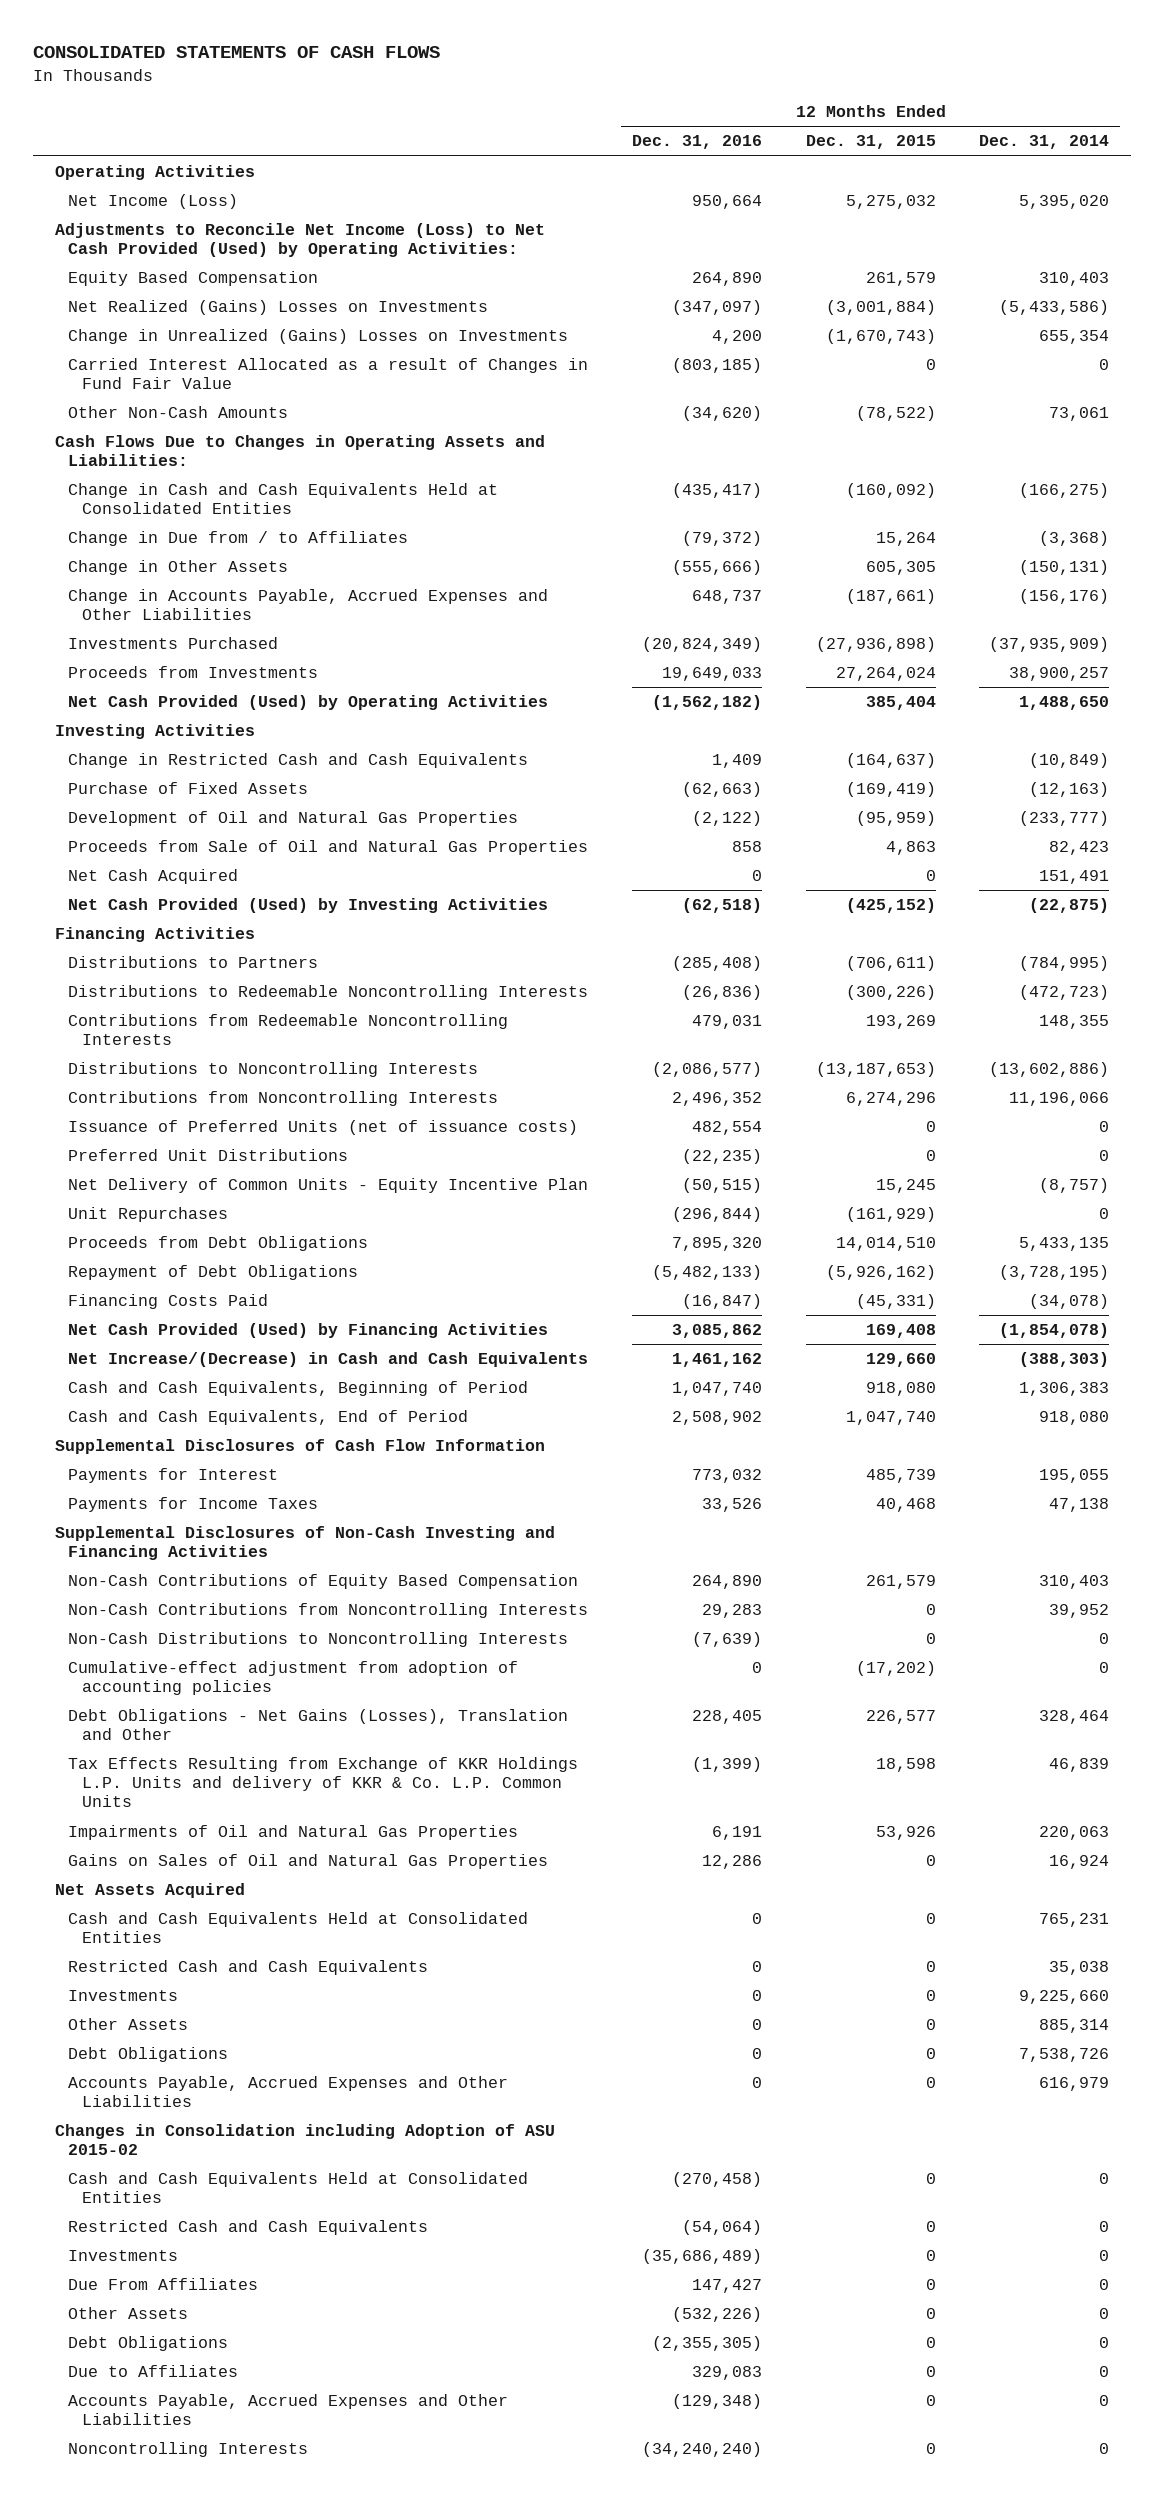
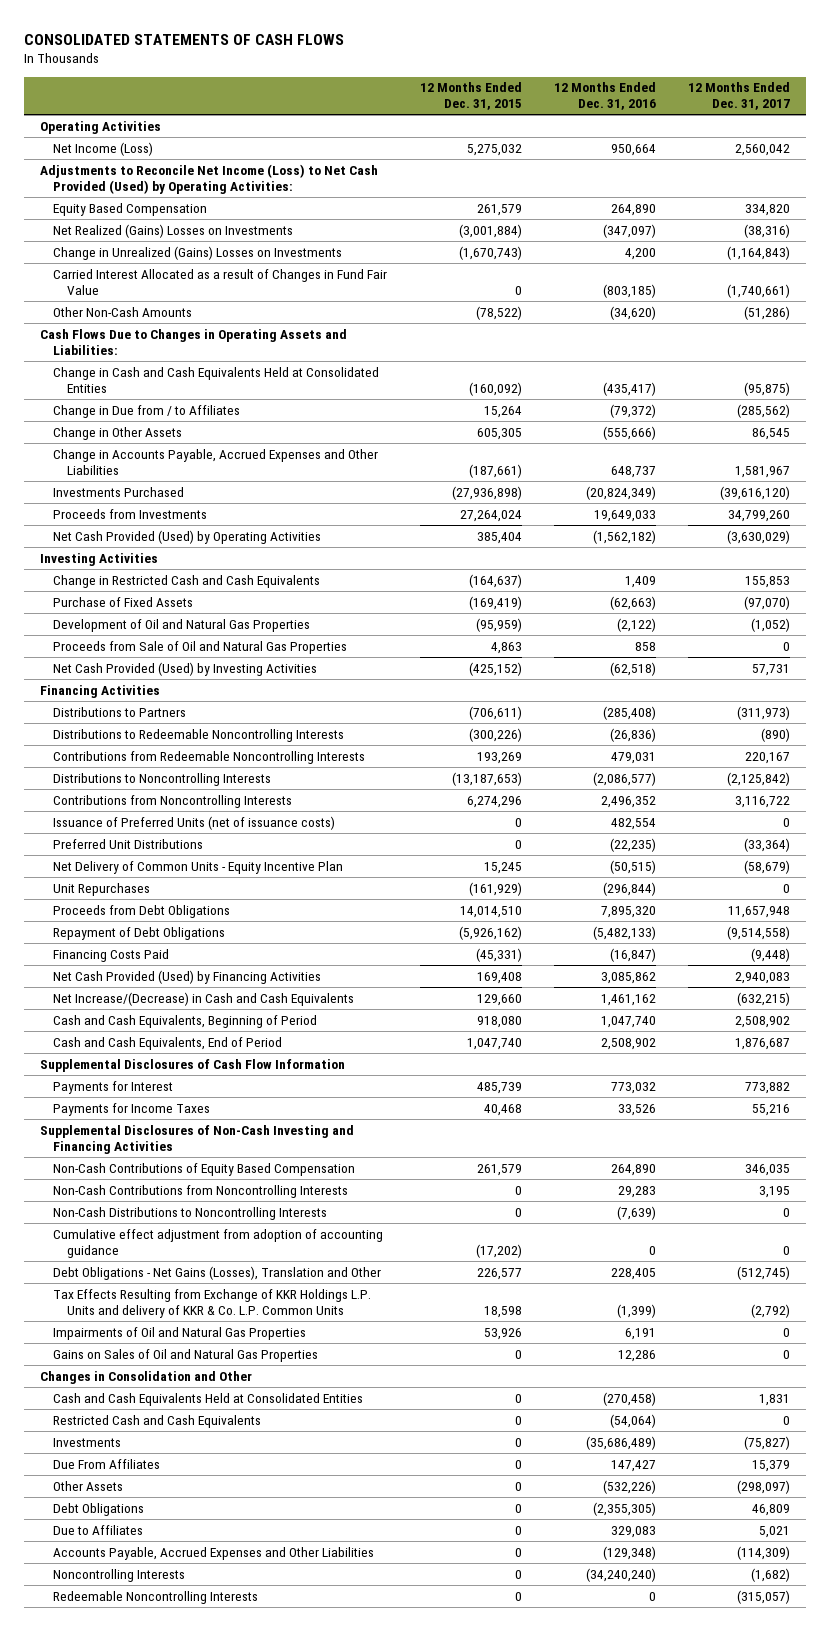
- | 12 Months Ended Dec. 31, 2016 | 12 Months Ended Dec. 31, 2015 | 12 Months Ended Dec. 31, 2014
+ | 12 Months Ended Dec. 31, 2015 | 12 Months Ended Dec. 31, 2016 | 12 Months Ended Dec. 31, 2017
- Net Cash Acquired | 0 | 0 | 151,491
- Cumulative-effect adjustment from adoption of accounting policies | 0 | (17,202) | 0
+ Cumulative effect adjustment from adoption of accounting guidance | (17,202) | 0 | 0
- Net Assets Acquired
- Cash and Cash Equivalents Held at Consolidated Entities | 0 | 0 | 765,231
- Restricted Cash and Cash Equivalents | 0 | 0 | 35,038
- Investments | 0 | 0 | 9,225,660
- Other Assets | 0 | 0 | 885,314
- Debt Obligations | 0 | 0 | 7,538,726
- Accounts Payable, Accrued Expenses and Other Liabilities | 0 | 0 | 616,979
- Changes in Consolidation including Adoption of ASU 2015-02
+ Changes in Consolidation and Other
+ Redeemable Noncontrolling Interests | 0 | 0 | (315,057)

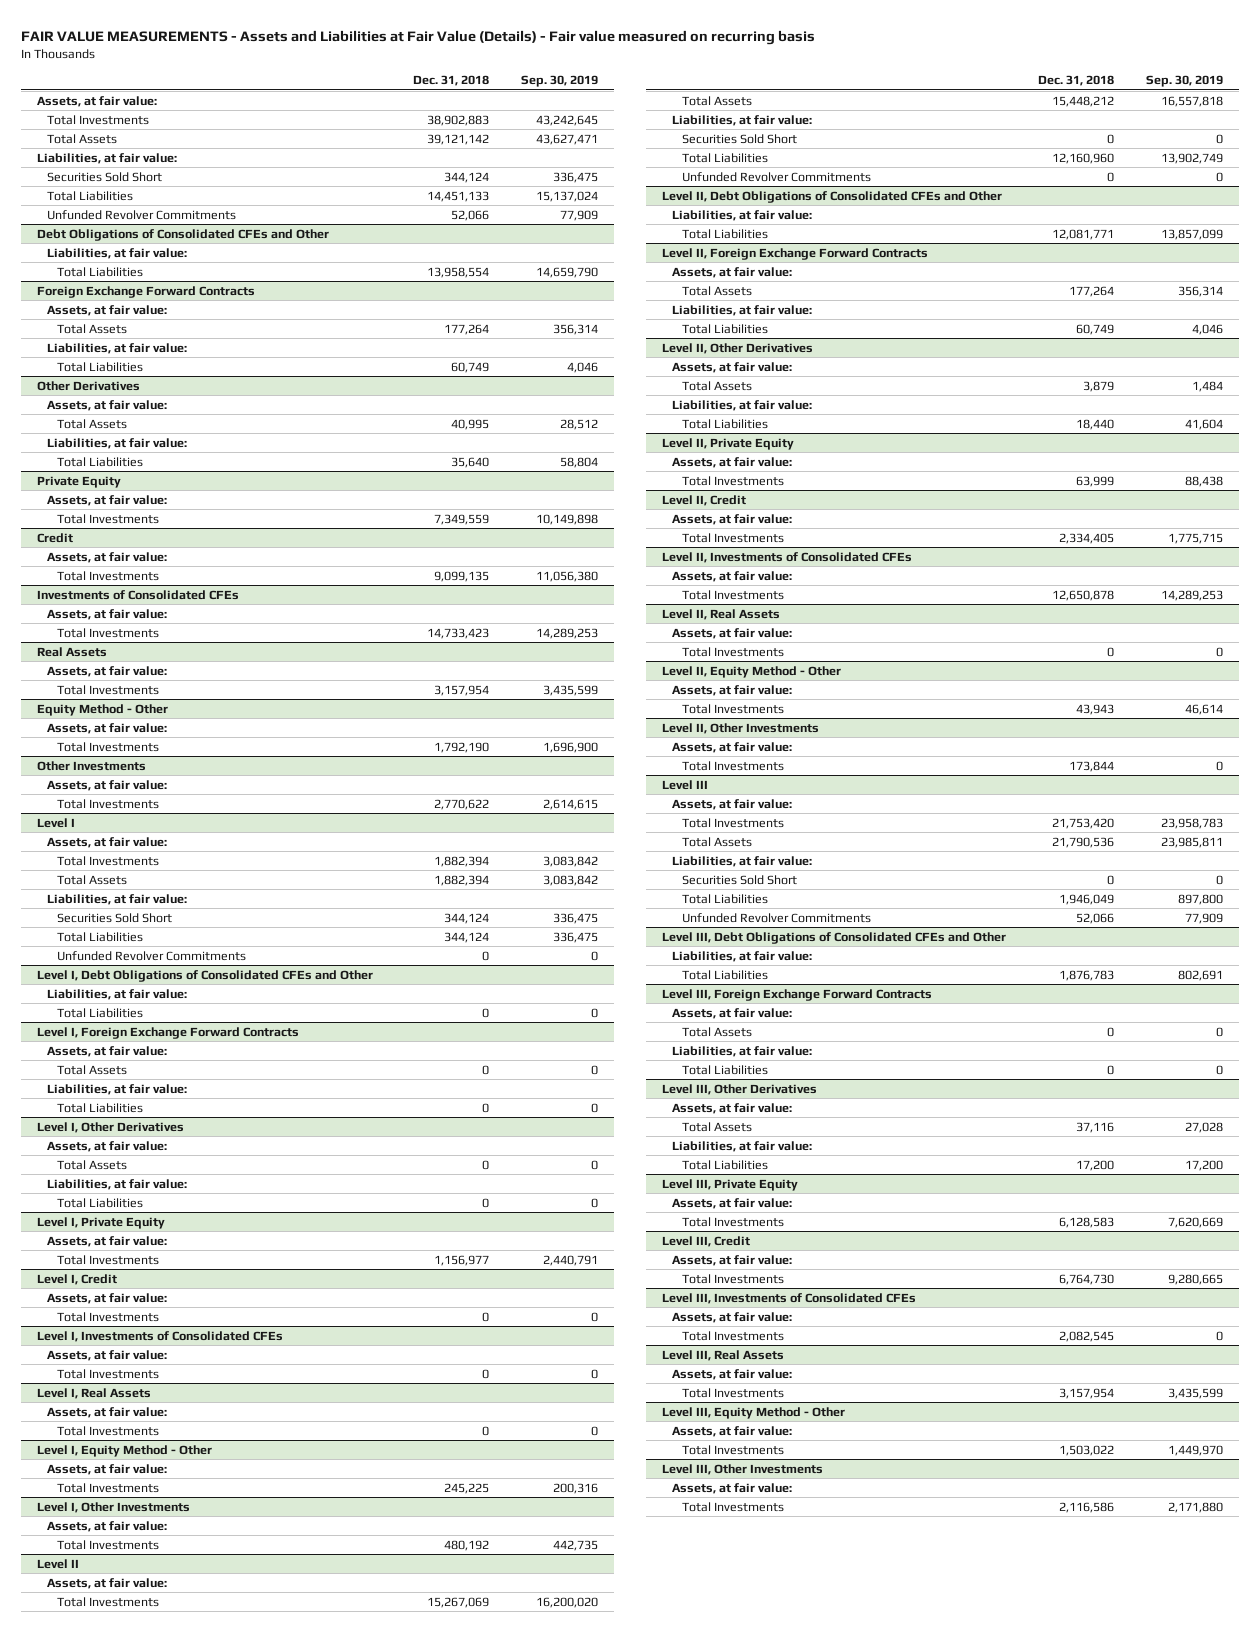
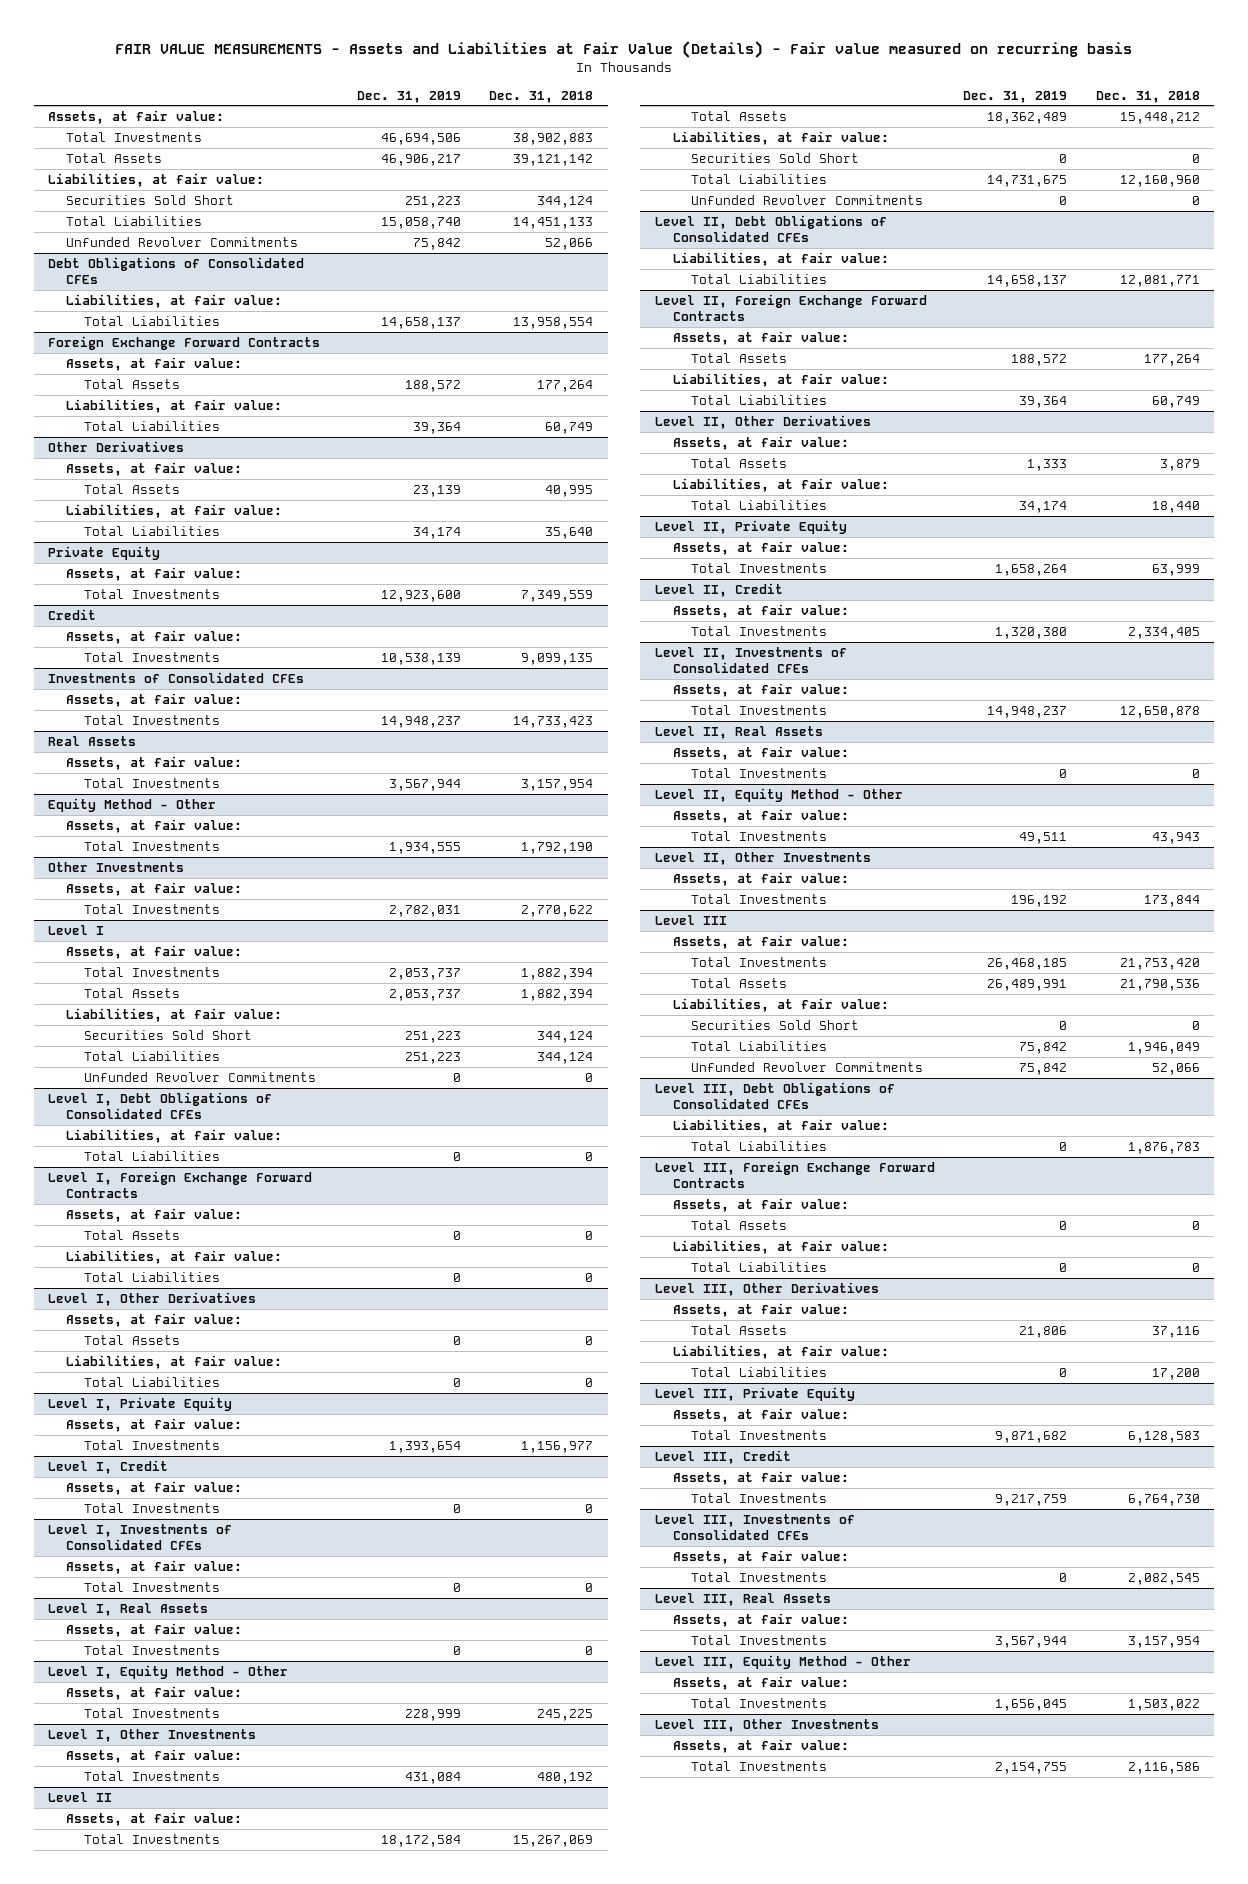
- | Dec. 31, 2018 | Sep. 30, 2019
+ | Dec. 31, 2019 | Dec. 31, 2018
- Debt Obligations of Consolidated CFEs and Other
+ Debt Obligations of Consolidated CFEs
- Level I, Debt Obligations of Consolidated CFEs and Other
+ Level I, Debt Obligations of Consolidated CFEs
- Level II, Debt Obligations of Consolidated CFEs and Other
+ Level II, Debt Obligations of Consolidated CFEs
- Level III, Debt Obligations of Consolidated CFEs and Other
+ Level III, Debt Obligations of Consolidated CFEs

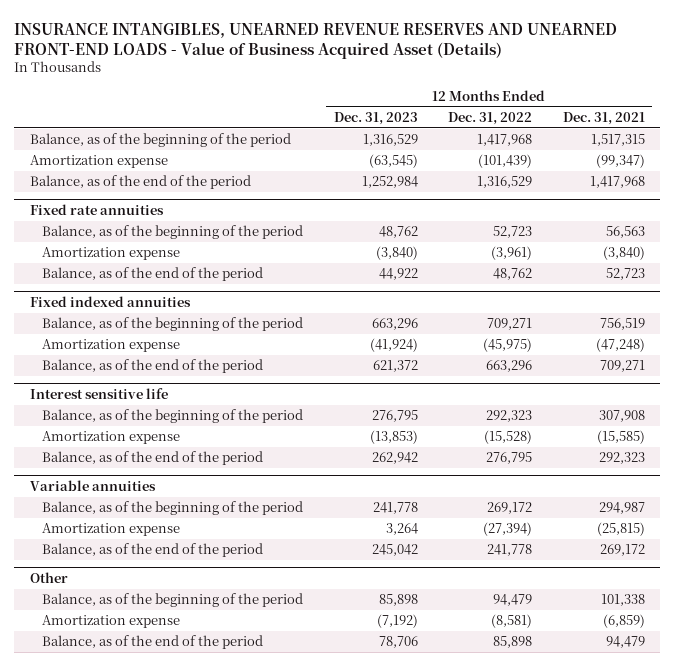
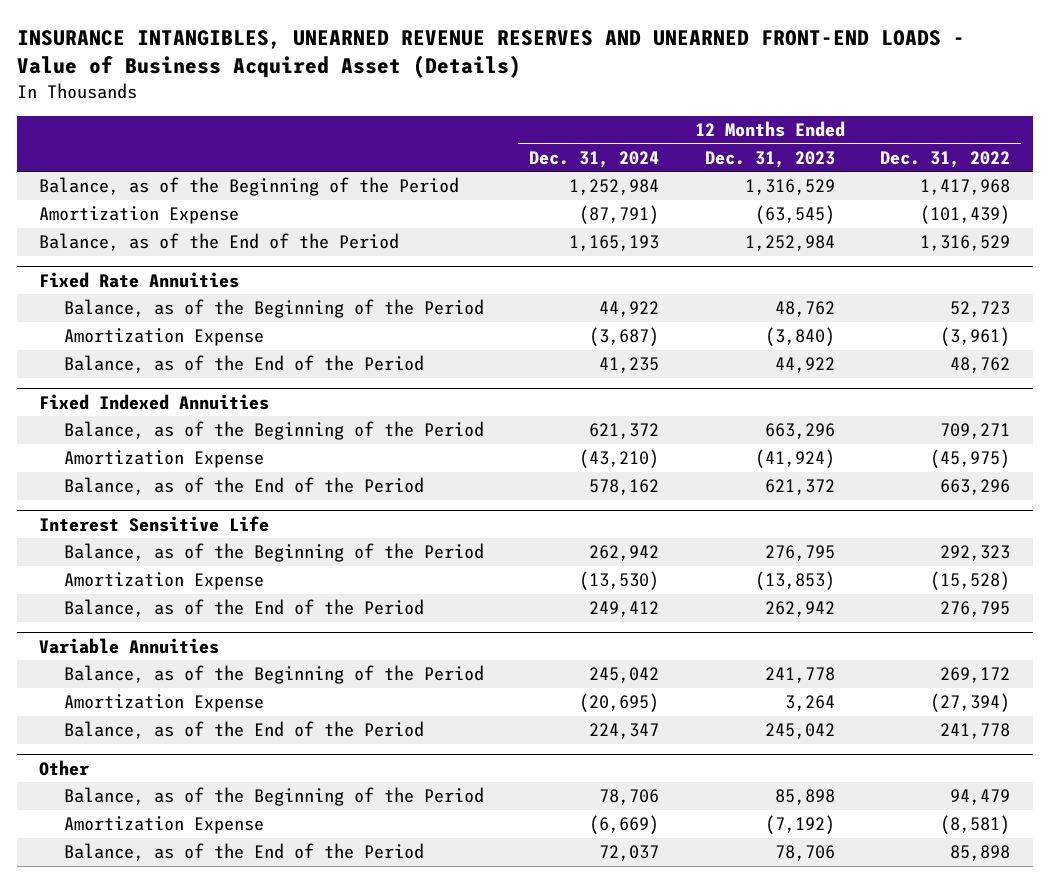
- | 12 Months Ended Dec. 31, 2023 | 12 Months Ended Dec. 31, 2022 | 12 Months Ended Dec. 31, 2021
+ | 12 Months Ended Dec. 31, 2024 | 12 Months Ended Dec. 31, 2023 | 12 Months Ended Dec. 31, 2022
- Balance, as of the beginning of the period | 1,316,529 | 1,417,968 | 1,517,315
- Amortization expense | (63,545) | (101,439) | (99,347)
- Balance, as of the end of the period | 1,252,984 | 1,316,529 | 1,417,968
- Fixed rate annuities
- Balance, as of the beginning of the period | 48,762 | 52,723 | 56,563
- Amortization expense | (3,840) | (3,961) | (3,840)
- Balance, as of the end of the period | 44,922 | 48,762 | 52,723
- Fixed indexed annuities
- Balance, as of the beginning of the period | 663,296 | 709,271 | 756,519
- Amortization expense | (41,924) | (45,975) | (47,248)
- Balance, as of the end of the period | 621,372 | 663,296 | 709,271
- Interest sensitive life
- Balance, as of the beginning of the period | 276,795 | 292,323 | 307,908
- Amortization expense | (13,853) | (15,528) | (15,585)
- Balance, as of the end of the period | 262,942 | 276,795 | 292,323
- Variable annuities
- Balance, as of the beginning of the period | 241,778 | 269,172 | 294,987
- Amortization expense | 3,264 | (27,394) | (25,815)
- Balance, as of the end of the period | 245,042 | 241,778 | 269,172
+ Balance, as of the Beginning of the Period | 1,252,984 | 1,316,529 | 1,417,968
+ Amortization Expense | (87,791) | (63,545) | (101,439)
+ Balance, as of the End of the Period | 1,165,193 | 1,252,984 | 1,316,529
+ Fixed Rate Annuities
+ Balance, as of the Beginning of the Period | 44,922 | 48,762 | 52,723
+ Amortization Expense | (3,687) | (3,840) | (3,961)
+ Balance, as of the End of the Period | 41,235 | 44,922 | 48,762
+ Fixed Indexed Annuities
+ Balance, as of the Beginning of the Period | 621,372 | 663,296 | 709,271
+ Amortization Expense | (43,210) | (41,924) | (45,975)
+ Balance, as of the End of the Period | 578,162 | 621,372 | 663,296
+ Interest Sensitive Life
+ Balance, as of the Beginning of the Period | 262,942 | 276,795 | 292,323
+ Amortization Expense | (13,530) | (13,853) | (15,528)
+ Balance, as of the End of the Period | 249,412 | 262,942 | 276,795
+ Variable Annuities
+ Balance, as of the Beginning of the Period | 245,042 | 241,778 | 269,172
+ Amortization Expense | (20,695) | 3,264 | (27,394)
+ Balance, as of the End of the Period | 224,347 | 245,042 | 241,778
@ Other
- Balance, as of the beginning of the period | 85,898 | 94,479 | 101,338
- Amortization expense | (7,192) | (8,581) | (6,859)
- Balance, as of the end of the period | 78,706 | 85,898 | 94,479
+ Balance, as of the Beginning of the Period | 78,706 | 85,898 | 94,479
+ Amortization Expense | (6,669) | (7,192) | (8,581)
+ Balance, as of the End of the Period | 72,037 | 78,706 | 85,898

